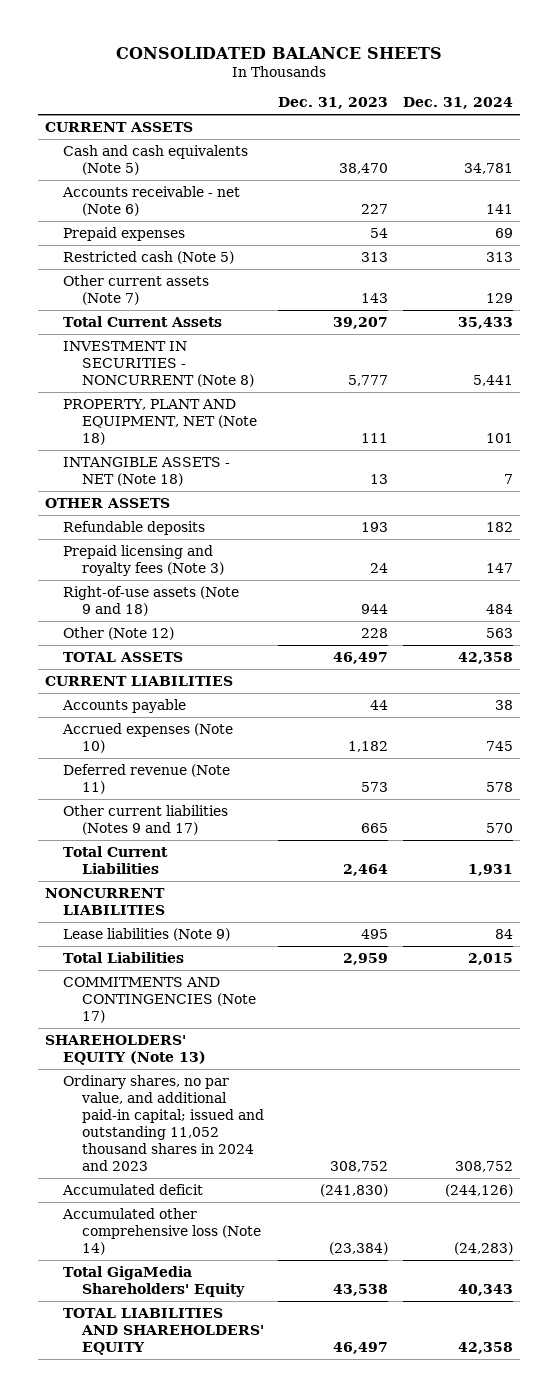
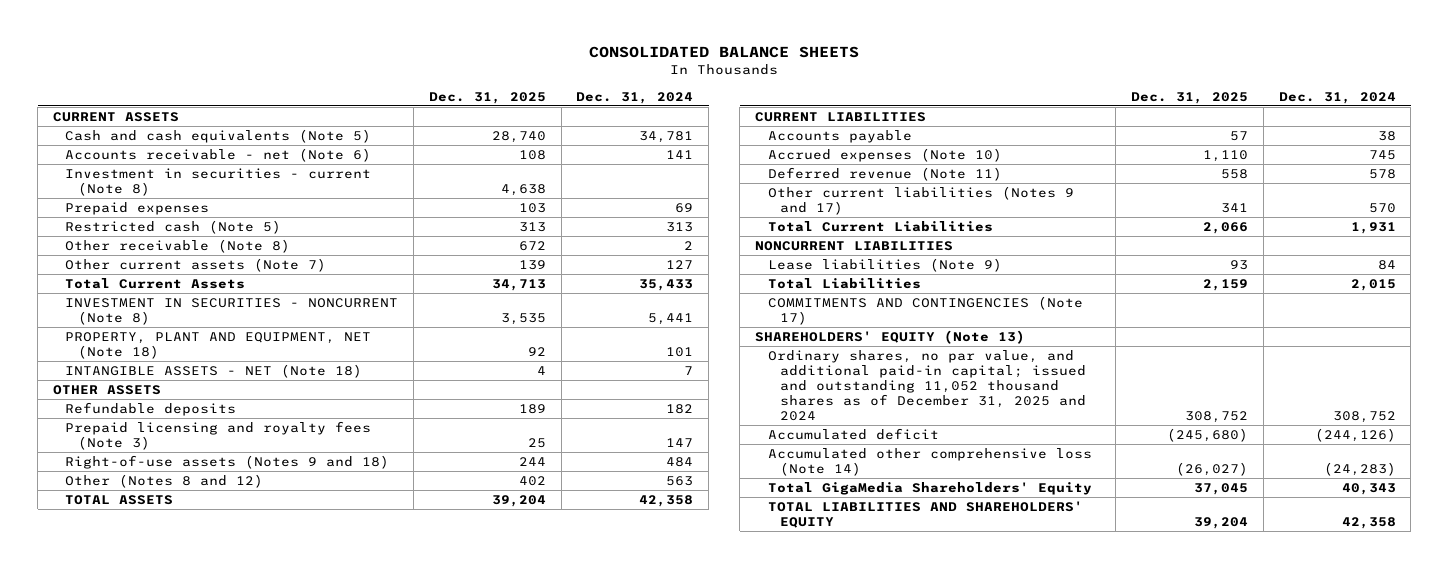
- | Dec. 31, 2023 | Dec. 31, 2024
+ | Dec. 31, 2025 | Dec. 31, 2024
+ Investment in securities - current (Note 8) | 4,638 |
- Other current assets (Note 7) | 143 | 129
+ Other receivable (Note 8) | 672 | 2
+ Other current assets (Note 7) | 139 | 127
- Right-of-use assets (Note 9 and 18) | 944 | 484
- Other (Note 12) | 228 | 563
+ Right-of-use assets (Notes 9 and 18) | 244 | 484
+ Other (Notes 8 and 12) | 402 | 563
- Ordinary shares, no par value, and additional paid-in capital; issued and outstanding 11,052 thousand shares in 2024 and 2023 | 308,752 | 308,752
+ Ordinary shares, no par value, and additional paid-in capital; issued and outstanding 11,052 thousand shares as of December 31, 2025 and 2024 | 308,752 | 308,752

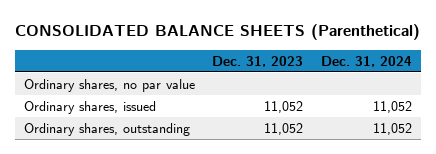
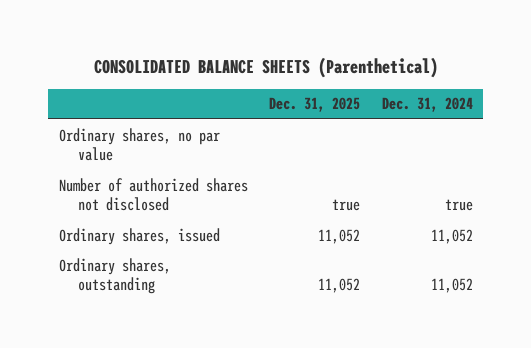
- | Dec. 31, 2023 | Dec. 31, 2024
+ | Dec. 31, 2025 | Dec. 31, 2024
+ Number of authorized shares not disclosed | true | true

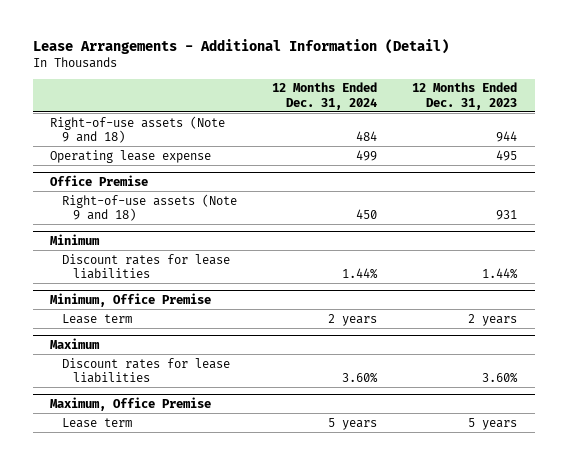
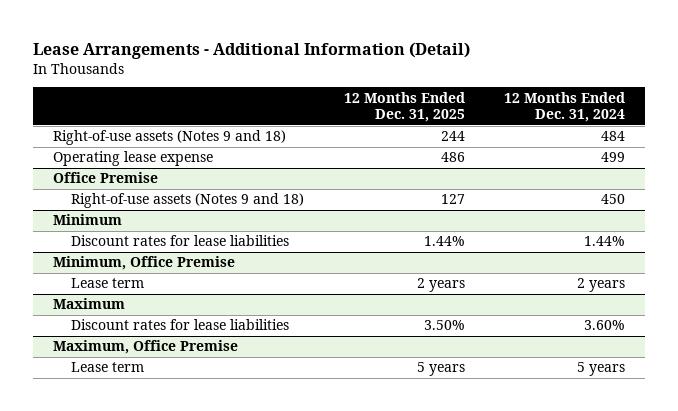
- | 12 Months Ended Dec. 31, 2024 | 12 Months Ended Dec. 31, 2023
+ | 12 Months Ended Dec. 31, 2025 | 12 Months Ended Dec. 31, 2024
- Right-of-use assets (Note 9 and 18) | 484 | 944
+ Right-of-use assets (Notes 9 and 18) | 244 | 484
@ Office Premise
- Right-of-use assets (Note 9 and 18) | 450 | 931
+ Right-of-use assets (Notes 9 and 18) | 127 | 450

